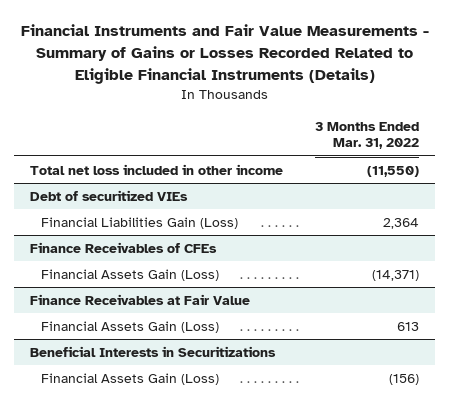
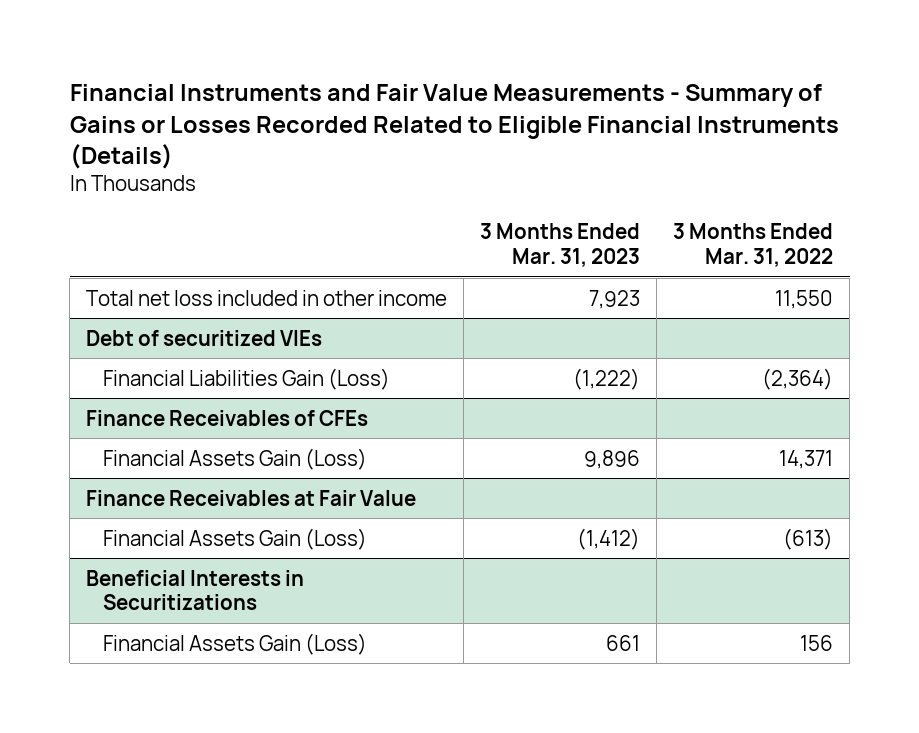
- | 3 Months Ended Mar. 31, 2022
+ | 3 Months Ended Mar. 31, 2023 | 3 Months Ended Mar. 31, 2022
- Total net loss included in other income | (11,550)
+ Total net loss included in other income | 7,923 | 11,550
@ Debt of securitized VIEs
- Financial Liabilities Gain (Loss) | 2,364
+ Financial Liabilities Gain (Loss) | (1,222) | (2,364)
@ Finance Receivables of CFEs
- Financial Assets Gain (Loss) | (14,371)
+ Financial Assets Gain (Loss) | 9,896 | 14,371
@ Finance Receivables at Fair Value
- Financial Assets Gain (Loss) | 613
+ Financial Assets Gain (Loss) | (1,412) | (613)
@ Beneficial Interests in Securitizations
- Financial Assets Gain (Loss) | (156)
+ Financial Assets Gain (Loss) | 661 | 156

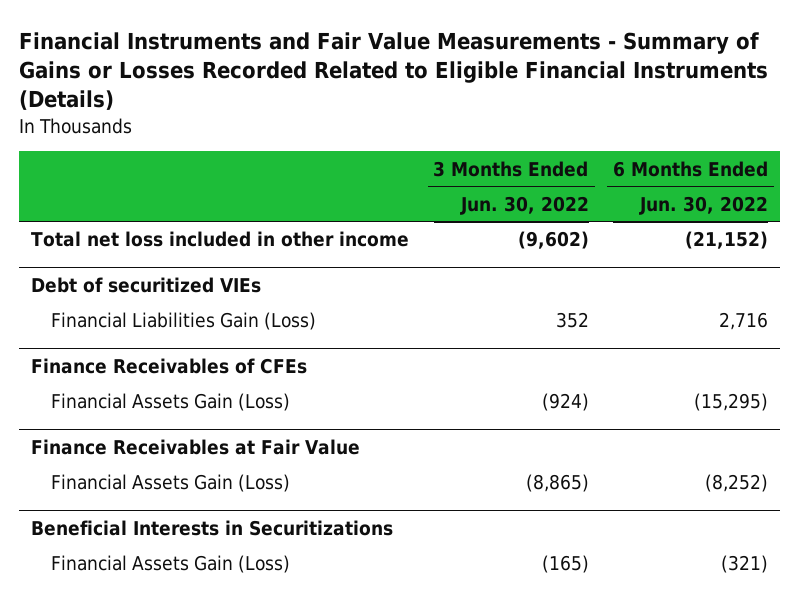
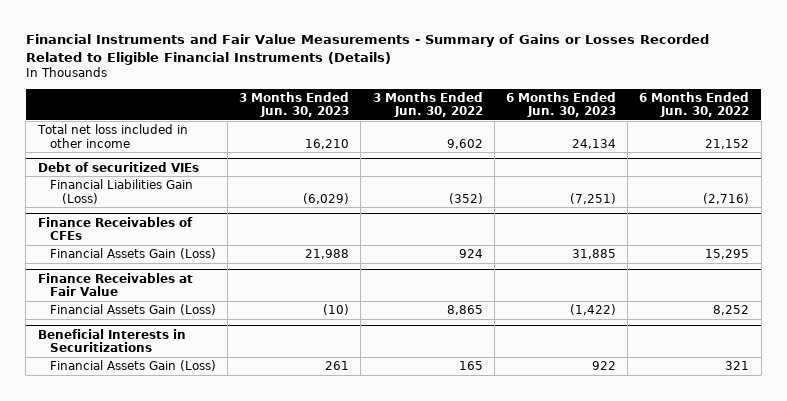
- | 3 Months Ended Jun. 30, 2022 | 6 Months Ended Jun. 30, 2022
+ | 3 Months Ended Jun. 30, 2023 | 3 Months Ended Jun. 30, 2022 | 6 Months Ended Jun. 30, 2023 | 6 Months Ended Jun. 30, 2022
- Total net loss included in other income | (9,602) | (21,152)
+ Total net loss included in other income | 16,210 | 9,602 | 24,134 | 21,152
@ Debt of securitized VIEs
- Financial Liabilities Gain (Loss) | 352 | 2,716
+ Financial Liabilities Gain (Loss) | (6,029) | (352) | (7,251) | (2,716)
@ Finance Receivables of CFEs
- Financial Assets Gain (Loss) | (924) | (15,295)
+ Financial Assets Gain (Loss) | 21,988 | 924 | 31,885 | 15,295
@ Finance Receivables at Fair Value
- Financial Assets Gain (Loss) | (8,865) | (8,252)
+ Financial Assets Gain (Loss) | (10) | 8,865 | (1,422) | 8,252
@ Beneficial Interests in Securitizations
- Financial Assets Gain (Loss) | (165) | (321)
+ Financial Assets Gain (Loss) | 261 | 165 | 922 | 321

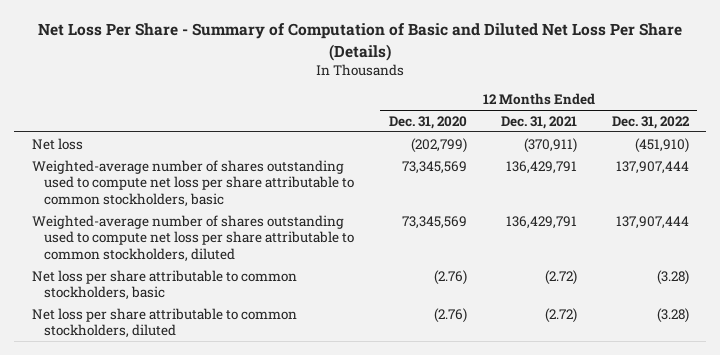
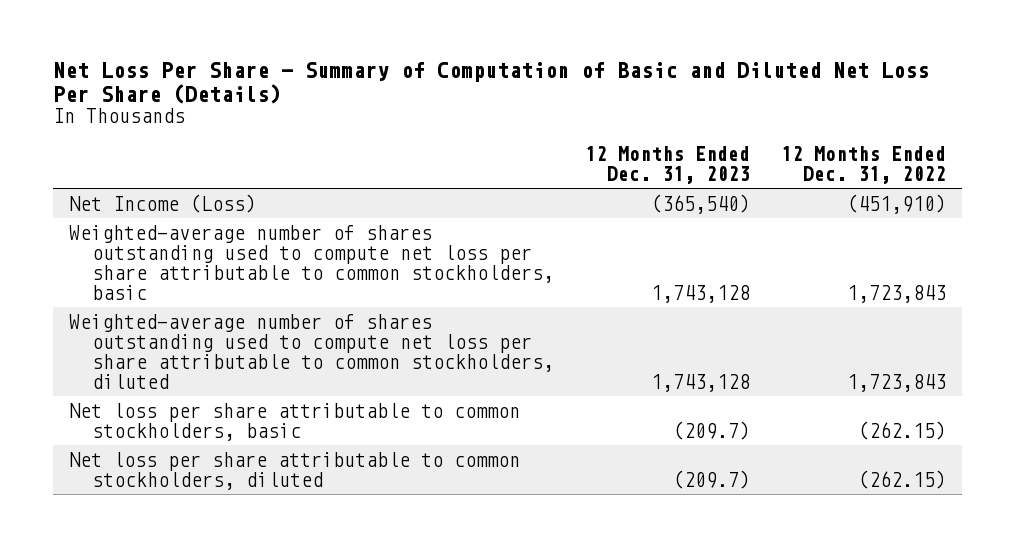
- | 12 Months Ended Dec. 31, 2020 | 12 Months Ended Dec. 31, 2021 | 12 Months Ended Dec. 31, 2022
+ | 12 Months Ended Dec. 31, 2023 | 12 Months Ended Dec. 31, 2022
- Net loss | (202,799) | (370,911) | (451,910)
- Weighted-average number of shares outstanding used to compute net loss per share attributable to common stockholders, basic | 73,345,569 | 136,429,791 | 137,907,444
- Weighted-average number of shares outstanding used to compute net loss per share attributable to common stockholders, diluted | 73,345,569 | 136,429,791 | 137,907,444
- Net loss per share attributable to common stockholders, basic | (2.76) | (2.72) | (3.28)
- Net loss per share attributable to common stockholders, diluted | (2.76) | (2.72) | (3.28)
+ Net Income (Loss) | (365,540) | (451,910)
+ Weighted-average number of shares outstanding used to compute net loss per share attributable to common stockholders, basic | 1,743,128 | 1,723,843
+ Weighted-average number of shares outstanding used to compute net loss per share attributable to common stockholders, diluted | 1,743,128 | 1,723,843
+ Net loss per share attributable to common stockholders, basic | (209.7) | (262.15)
+ Net loss per share attributable to common stockholders, diluted | (209.7) | (262.15)

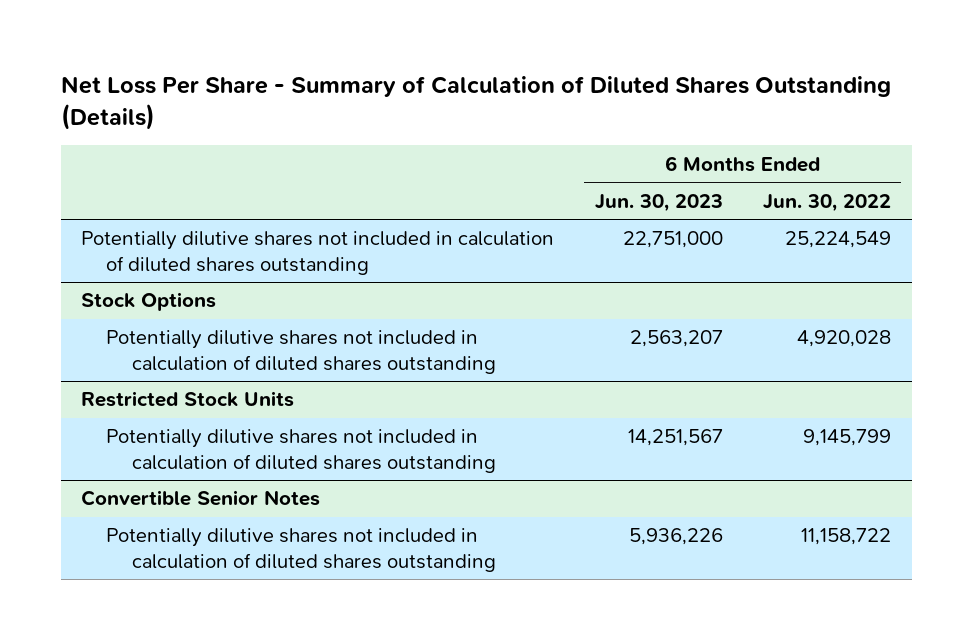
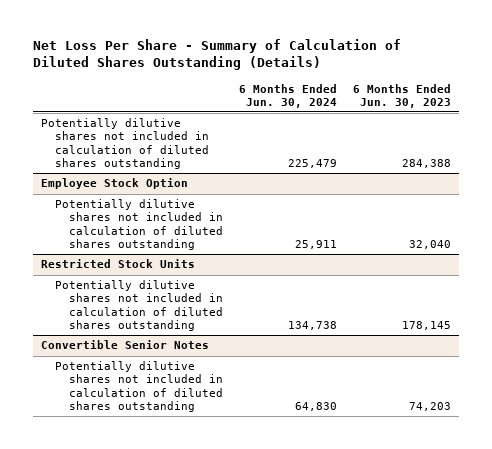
- | 6 Months Ended Jun. 30, 2023 | 6 Months Ended Jun. 30, 2022
+ | 6 Months Ended Jun. 30, 2024 | 6 Months Ended Jun. 30, 2023
- Potentially dilutive shares not included in calculation of diluted shares outstanding | 22,751,000 | 25,224,549
- Stock Options
- Potentially dilutive shares not included in calculation of diluted shares outstanding | 2,563,207 | 4,920,028
+ Potentially dilutive shares not included in calculation of diluted shares outstanding | 225,479 | 284,388
+ Employee Stock Option
+ Potentially dilutive shares not included in calculation of diluted shares outstanding | 25,911 | 32,040
@ Restricted Stock Units
- Potentially dilutive shares not included in calculation of diluted shares outstanding | 14,251,567 | 9,145,799
+ Potentially dilutive shares not included in calculation of diluted shares outstanding | 134,738 | 178,145
@ Convertible Senior Notes
- Potentially dilutive shares not included in calculation of diluted shares outstanding | 5,936,226 | 11,158,722
+ Potentially dilutive shares not included in calculation of diluted shares outstanding | 64,830 | 74,203

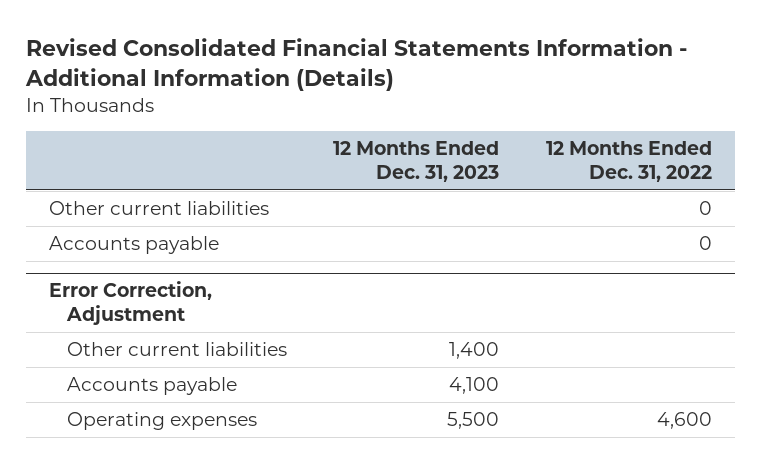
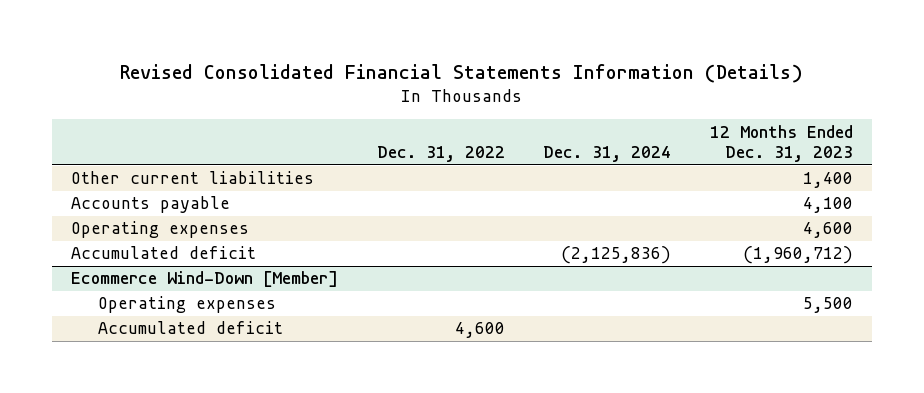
- Revised Consolidated Financial Statements Information - Additional Information (Details)
+ Revised Consolidated Financial Statements Information (Details)
- | 12 Months Ended Dec. 31, 2023 | 12 Months Ended Dec. 31, 2022
+ | Dec. 31, 2022 | Dec. 31, 2024 | 12 Months Ended Dec. 31, 2023
- Other current liabilities | | 0
- Accounts payable | | 0
- Error Correction, Adjustment
+ Operating expenses | | | 4,600
+ Accumulated deficit | | (2,125,836) | (1,960,712)
+ Ecommerce Wind-Down [Member]
+ Accumulated deficit | 4,600 | |

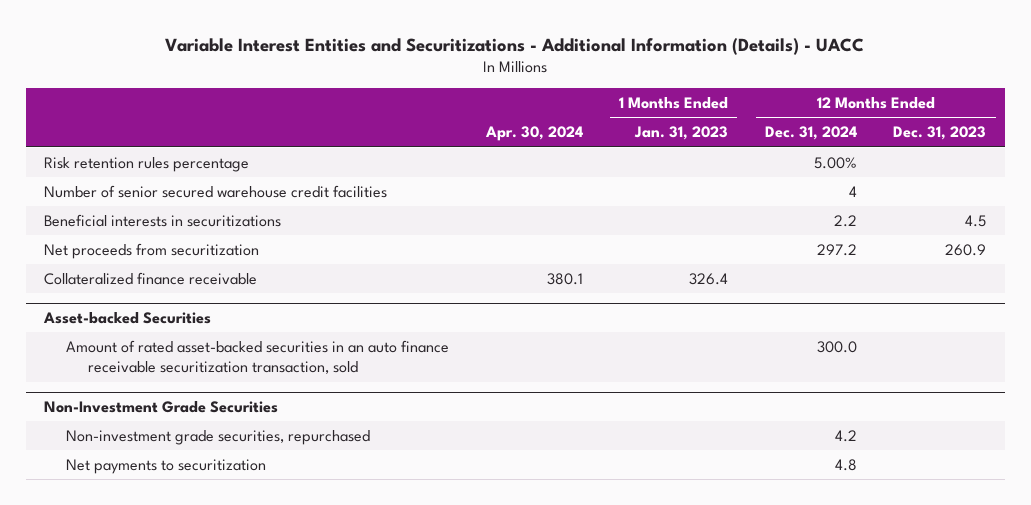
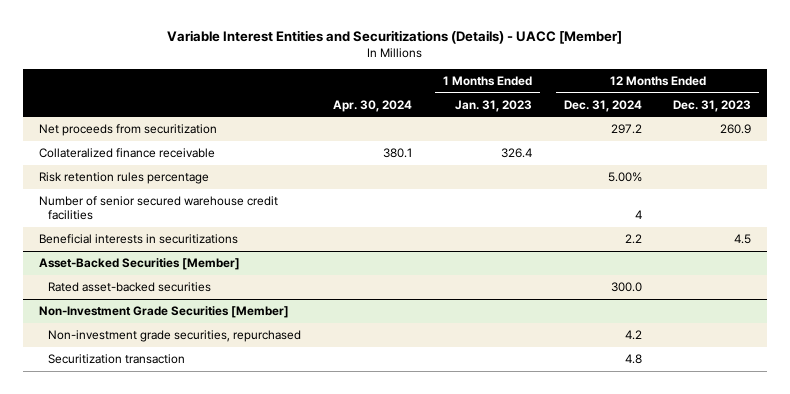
- Variable Interest Entities and Securitizations - Additional Information (Details) - UACC
+ Variable Interest Entities and Securitizations (Details) - UACC [Member]
moved up: Net proceeds from securitization | | | 297.2 | 260.9
moved up: Collateralized finance receivable | 380.1 | 326.4 | |
- Asset-backed Securities
- Amount of rated asset-backed securities in an auto finance receivable securitization transaction, sold | | | 300.0 |
- Non-Investment Grade Securities
+ Asset-Backed Securities [Member]
+ Rated asset-backed securities | | | 300.0 |
+ Non-Investment Grade Securities [Member]
- Net payments to securitization | | | 4.8 |
+ Securitization transaction | | | 4.8 |

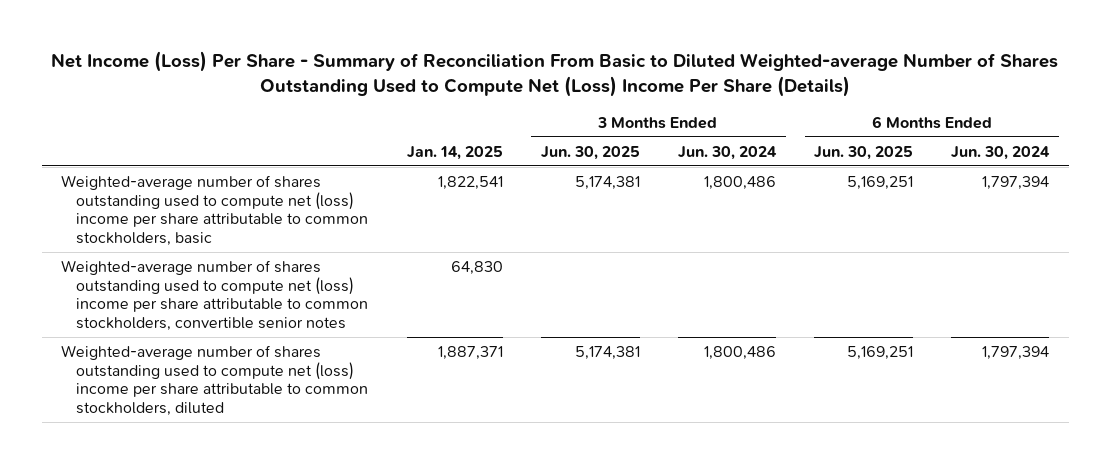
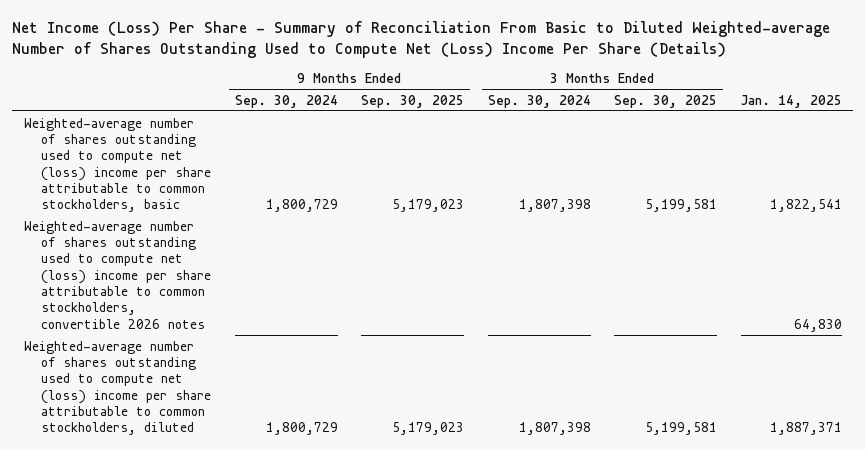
- | Jan. 14, 2025 | 3 Months Ended Jun. 30, 2025 | 3 Months Ended Jun. 30, 2024 | 6 Months Ended Jun. 30, 2025 | 6 Months Ended Jun. 30, 2024
+ | 9 Months Ended Sep. 30, 2024 | 9 Months Ended Sep. 30, 2025 | 3 Months Ended Sep. 30, 2024 | 3 Months Ended Sep. 30, 2025 | Jan. 14, 2025
- Weighted-average number of shares outstanding used to compute net (loss) income per share attributable to common stockholders, convertible senior notes | 64,830 | | | |
+ Weighted-average number of shares outstanding used to compute net (loss) income per share attributable to common stockholders, convertible 2026 notes | | | | | 64,830

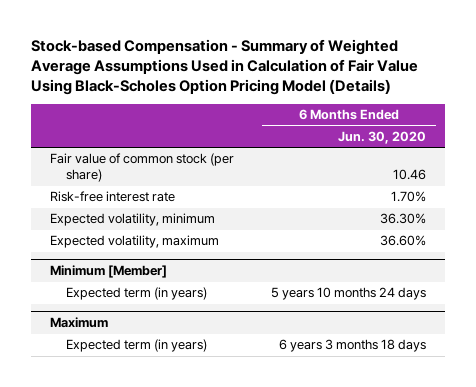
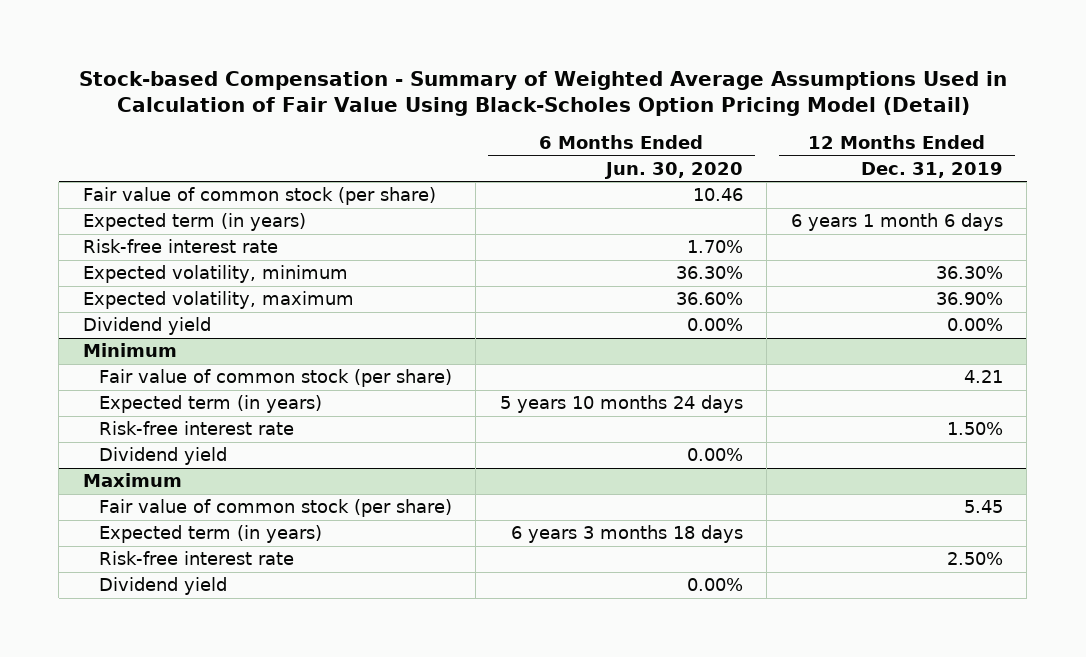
- Stock-based Compensation - Summary of Weighted Average Assumptions Used in Calculation of Fair Value Using Black-Scholes Option Pricing Model (Details)
+ Stock-based Compensation - Summary of Weighted Average Assumptions Used in Calculation of Fair Value Using Black-Scholes Option Pricing Model (Detail)
- | 6 Months Ended Jun. 30, 2020
+ | 6 Months Ended Jun. 30, 2020 | 12 Months Ended Dec. 31, 2019
+ Expected term (in years) | | 6 years 1 month 6 days
- Minimum [Member]
+ Dividend yield | 0.00% | 0.00%
+ Minimum
+ Fair value of common stock (per share) | | 4.21
+ Risk-free interest rate | | 1.50%
+ Dividend yield | 0.00% |
@ Maximum
+ Fair value of common stock (per share) | | 5.45
+ Risk-free interest rate | | 2.50%
+ Dividend yield | 0.00% |

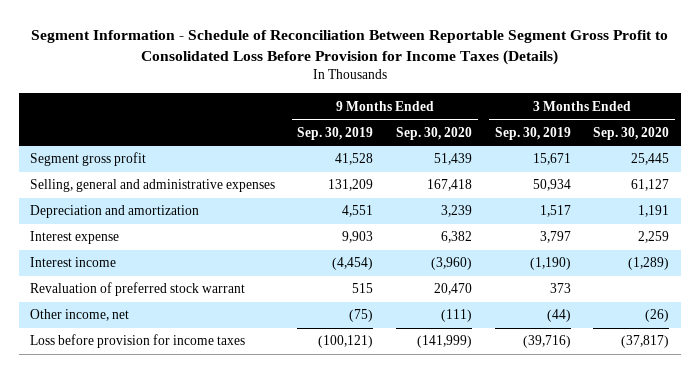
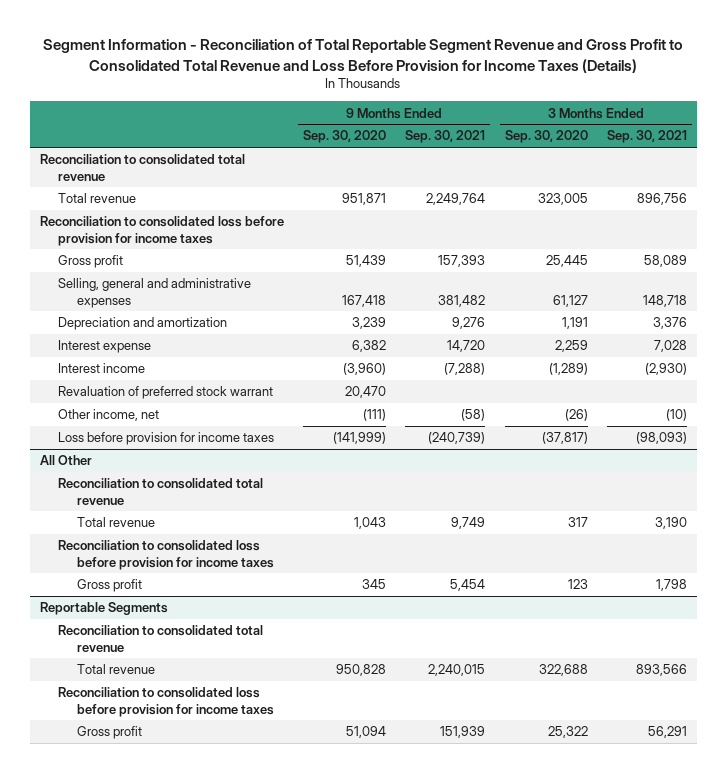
- Segment Information - Schedule of Reconciliation Between Reportable Segment Gross Profit to Consolidated Loss Before Provision for Income Taxes (Details)
+ Segment Information - Reconciliation of Total Reportable Segment Revenue and Gross Profit to Consolidated Total Revenue and Loss Before Provision for Income Taxes (Details)
- | 9 Months Ended Sep. 30, 2019 | 9 Months Ended Sep. 30, 2020 | 3 Months Ended Sep. 30, 2019 | 3 Months Ended Sep. 30, 2020
+ | 9 Months Ended Sep. 30, 2020 | 9 Months Ended Sep. 30, 2021 | 3 Months Ended Sep. 30, 2020 | 3 Months Ended Sep. 30, 2021
- Segment gross profit | 41,528 | 51,439 | 15,671 | 25,445
+ Reconciliation to consolidated total revenue
+ Total revenue | 951,871 | 2,249,764 | 323,005 | 896,756
+ Reconciliation to consolidated loss before provision for income taxes
+ Gross profit | 51,439 | 157,393 | 25,445 | 58,089
+ All Other
+ Reconciliation to consolidated total revenue
+ Total revenue | 1,043 | 9,749 | 317 | 3,190
+ Reconciliation to consolidated loss before provision for income taxes
+ Gross profit | 345 | 5,454 | 123 | 1,798
+ Reportable Segments
+ Reconciliation to consolidated total revenue
+ Total revenue | 950,828 | 2,240,015 | 322,688 | 893,566
+ Reconciliation to consolidated loss before provision for income taxes
+ Gross profit | 51,094 | 151,939 | 25,322 | 56,291

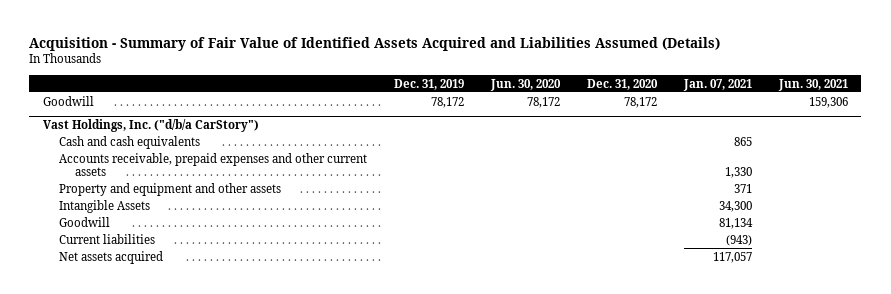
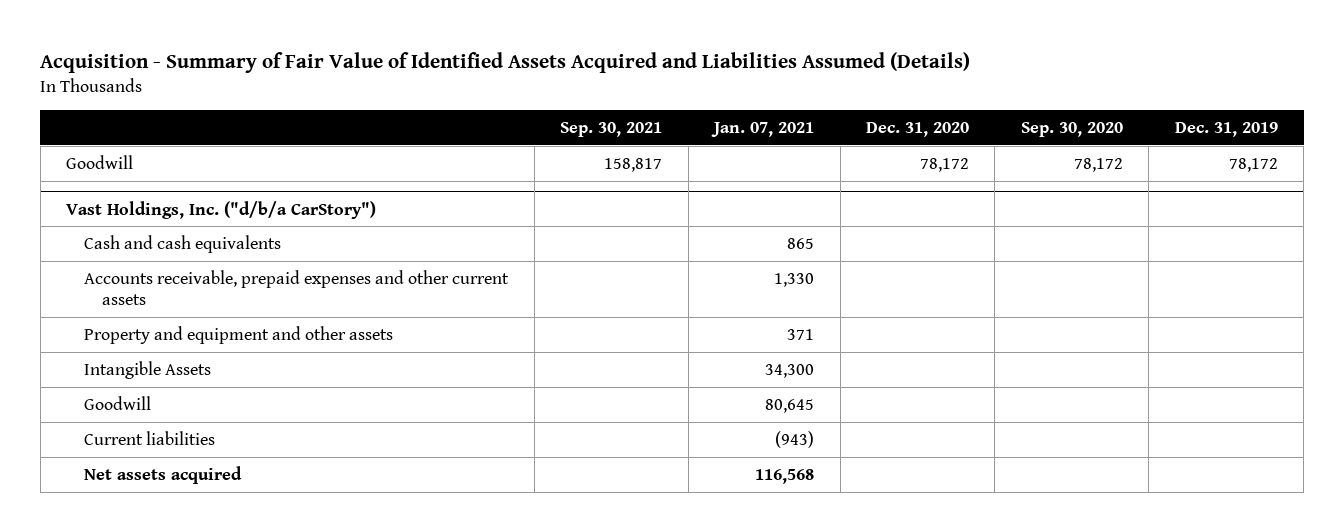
- | Dec. 31, 2019 | Jun. 30, 2020 | Dec. 31, 2020 | Jan. 07, 2021 | Jun. 30, 2021
+ | Sep. 30, 2021 | Jan. 07, 2021 | Dec. 31, 2020 | Sep. 30, 2020 | Dec. 31, 2019
@ Vast Holdings, Inc. ("d/b/a CarStory")
- Goodwill | | | | 81,134 |
+ Goodwill | | 80,645 | | |
- Net assets acquired | | | | 117,057 |
+ Net assets acquired | | 116,568 | | |

